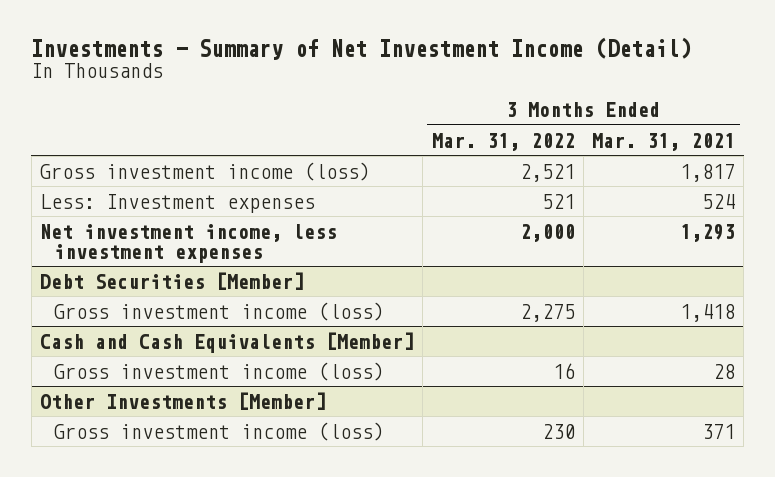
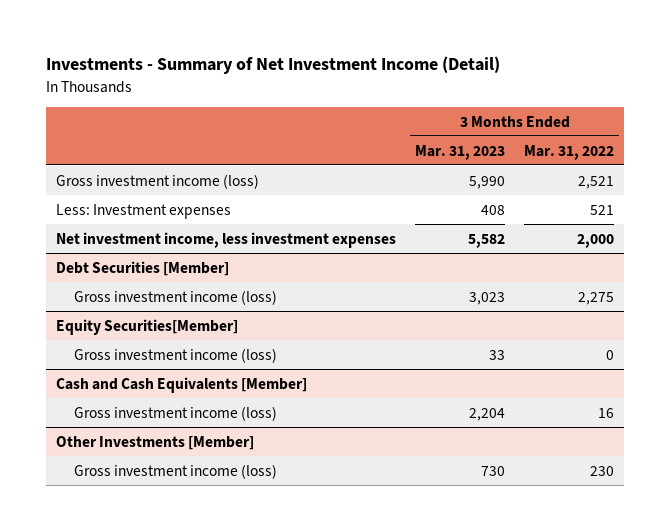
- | 3 Months Ended Mar. 31, 2022 | 3 Months Ended Mar. 31, 2021
+ | 3 Months Ended Mar. 31, 2023 | 3 Months Ended Mar. 31, 2022
+ Equity Securities[Member]
+ Gross investment income (loss) | 33 | 0

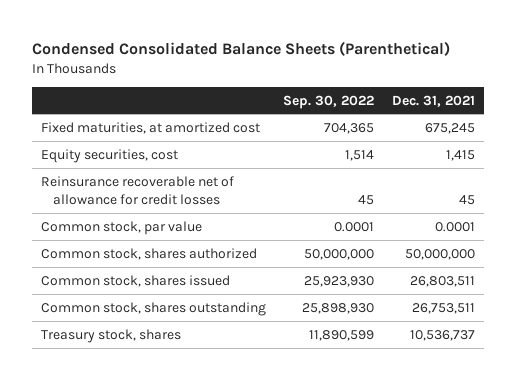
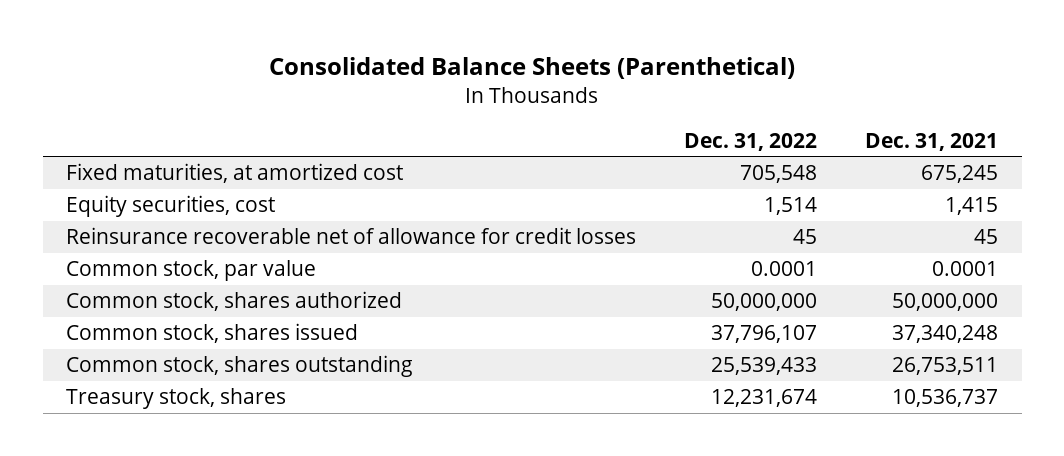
- Condensed Consolidated Balance Sheets (Parenthetical)
+ Consolidated Balance Sheets (Parenthetical)
- | Sep. 30, 2022 | Dec. 31, 2021
+ | Dec. 31, 2022 | Dec. 31, 2021
- Common stock, shares issued | 25,923,930 | 26,803,511
+ Common stock, shares issued | 37,796,107 | 37,340,248

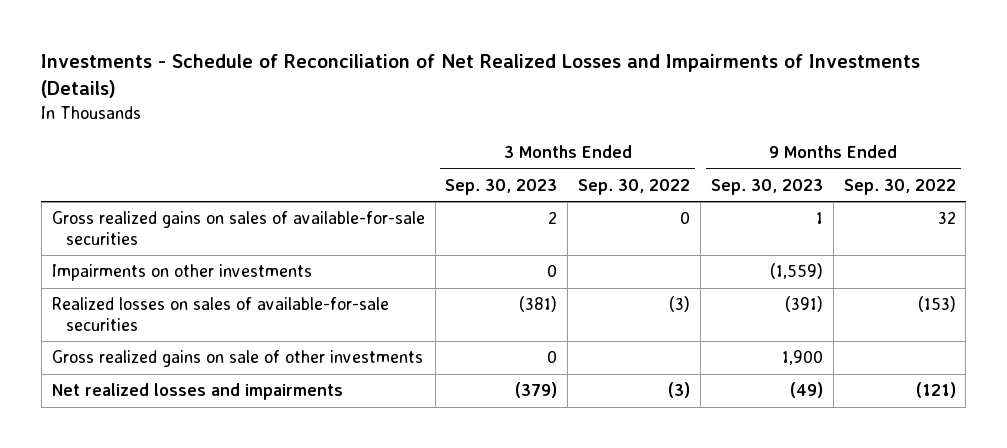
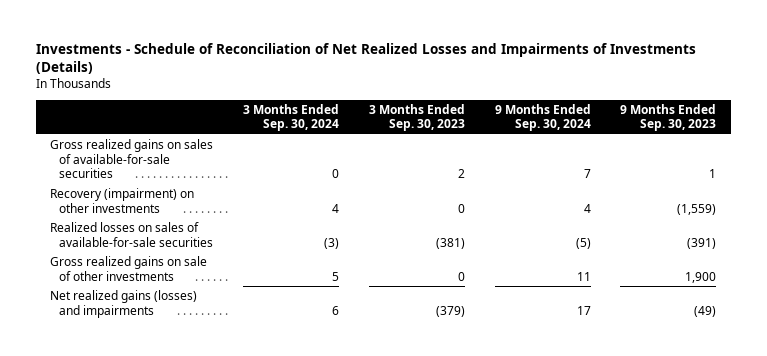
- | 3 Months Ended Sep. 30, 2023 | 3 Months Ended Sep. 30, 2022 | 9 Months Ended Sep. 30, 2023 | 9 Months Ended Sep. 30, 2022
+ | 3 Months Ended Sep. 30, 2024 | 3 Months Ended Sep. 30, 2023 | 9 Months Ended Sep. 30, 2024 | 9 Months Ended Sep. 30, 2023
- Impairments on other investments | 0 | | (1,559) |
+ Recovery (impairment) on other investments | 4 | 0 | 4 | (1,559)
- Net realized losses and impairments | (379) | (3) | (49) | (121)
+ Net realized gains (losses) and impairments | 6 | (379) | 17 | (49)

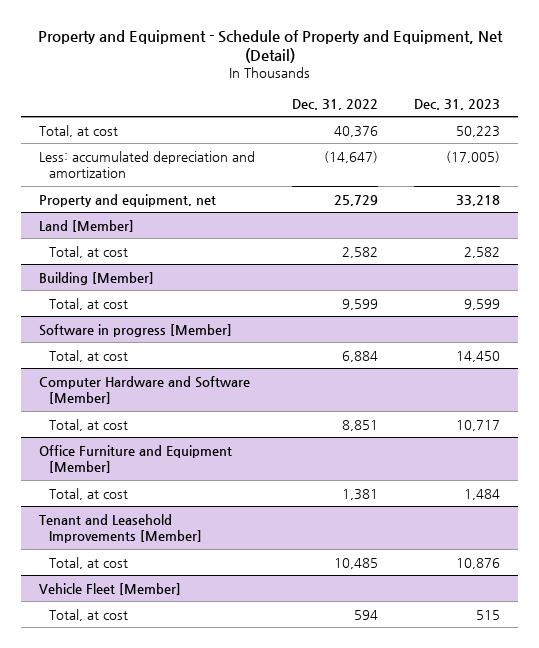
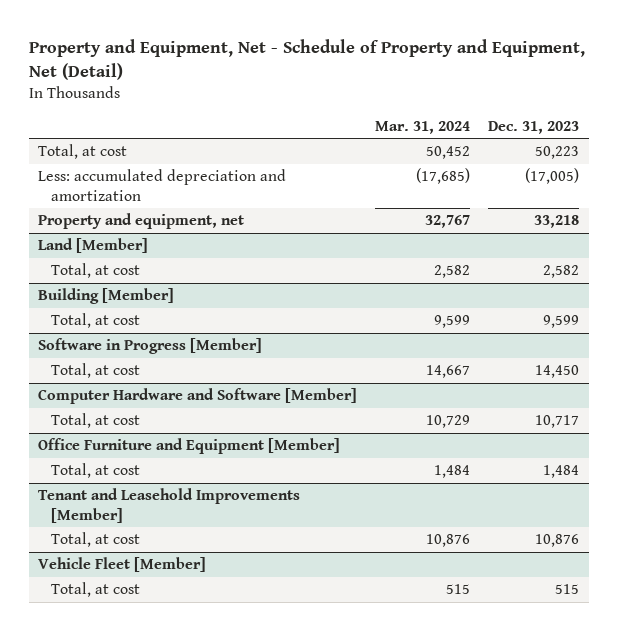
- Property and Equipment - Schedule of Property and Equipment, Net (Detail)
+ Property and Equipment, Net - Schedule of Property and Equipment, Net (Detail)
- | Dec. 31, 2022 | Dec. 31, 2023
+ | Mar. 31, 2024 | Dec. 31, 2023
- Software in progress [Member]
+ Software in Progress [Member]

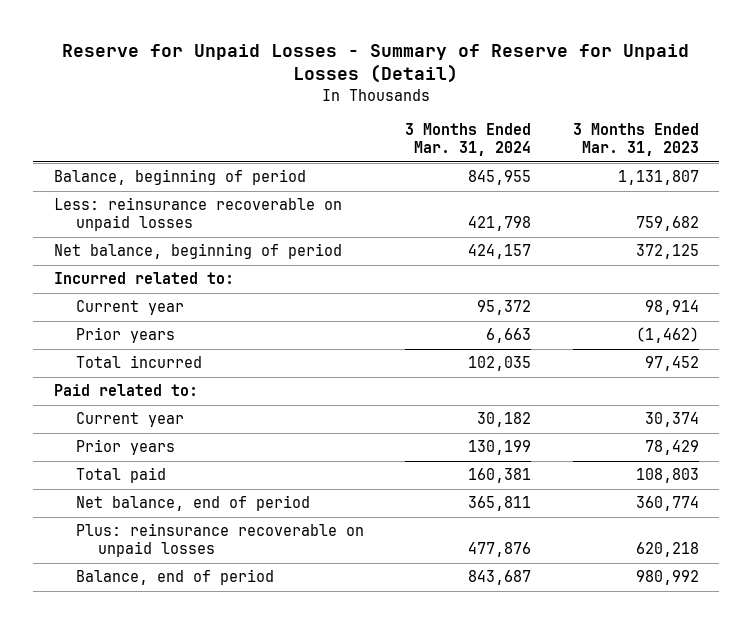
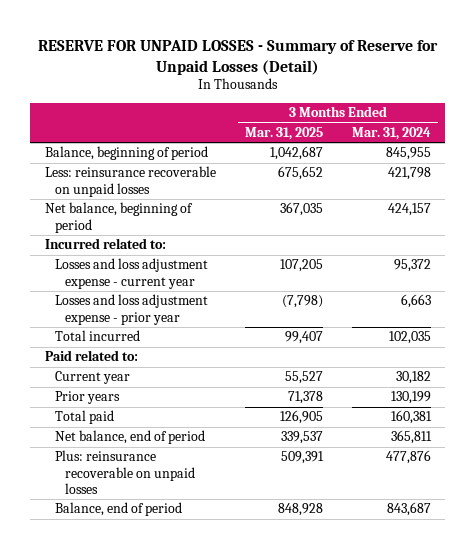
- Reserve for Unpaid Losses - Summary of Reserve for Unpaid Losses (Detail)
+ RESERVE FOR UNPAID LOSSES - Summary of Reserve for Unpaid Losses (Detail)
- | 3 Months Ended Mar. 31, 2024 | 3 Months Ended Mar. 31, 2023
+ | 3 Months Ended Mar. 31, 2025 | 3 Months Ended Mar. 31, 2024
- Current year | 95,372 | 98,914
- Prior years | 6,663 | (1,462)
+ Losses and loss adjustment expense - current year | 107,205 | 95,372
+ Losses and loss adjustment expense - prior year | (7,798) | 6,663

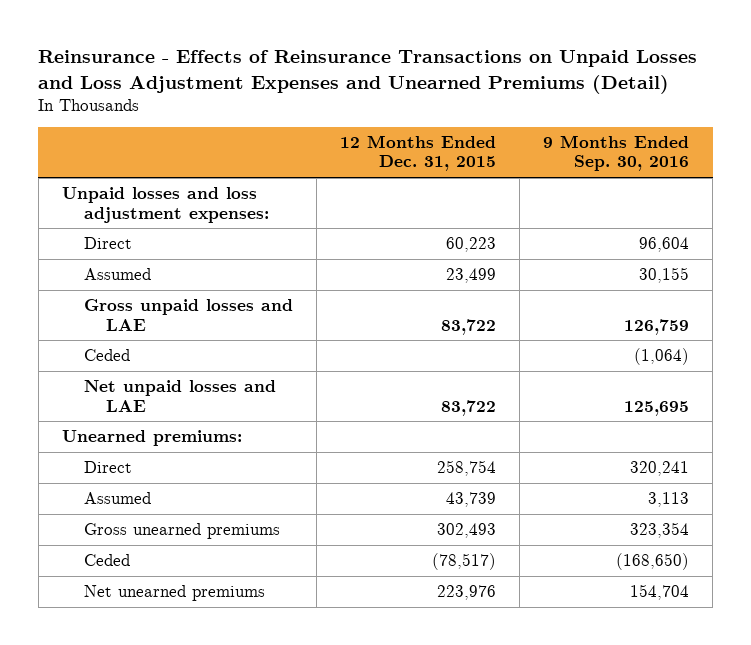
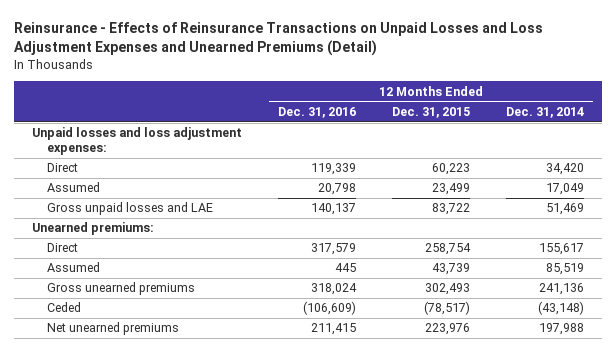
- | 12 Months Ended Dec. 31, 2015 | 9 Months Ended Sep. 30, 2016
+ | 12 Months Ended Dec. 31, 2016 | 12 Months Ended Dec. 31, 2015 | 12 Months Ended Dec. 31, 2014
- Ceded | | (1,064)
- Net unpaid losses and LAE | 83,722 | 125,695

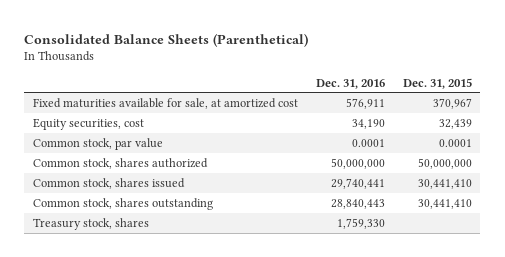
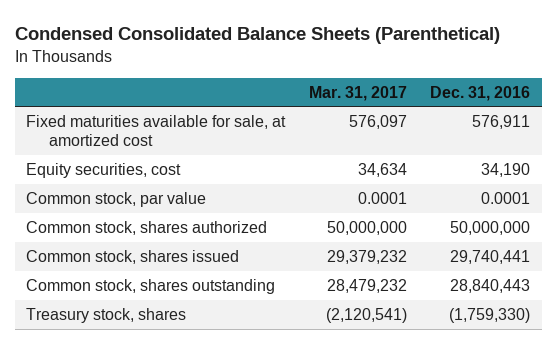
- Consolidated Balance Sheets (Parenthetical)
+ Condensed Consolidated Balance Sheets (Parenthetical)
- | Dec. 31, 2016 | Dec. 31, 2015
+ | Mar. 31, 2017 | Dec. 31, 2016
- Treasury stock, shares | 1,759,330 |
+ Treasury stock, shares | (2,120,541) | (1,759,330)

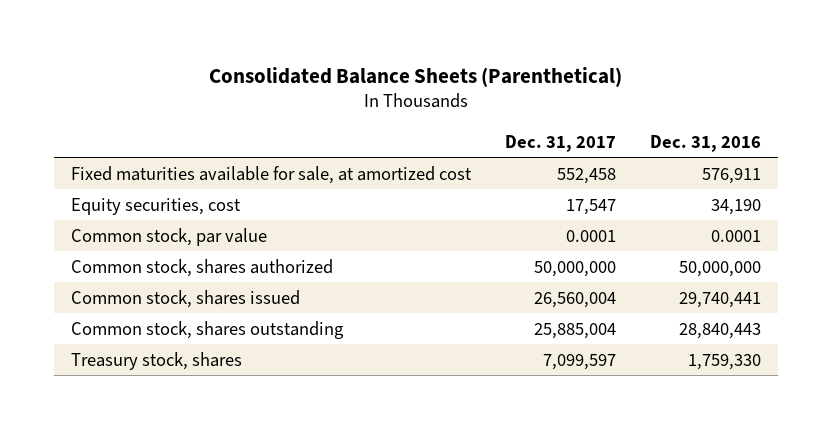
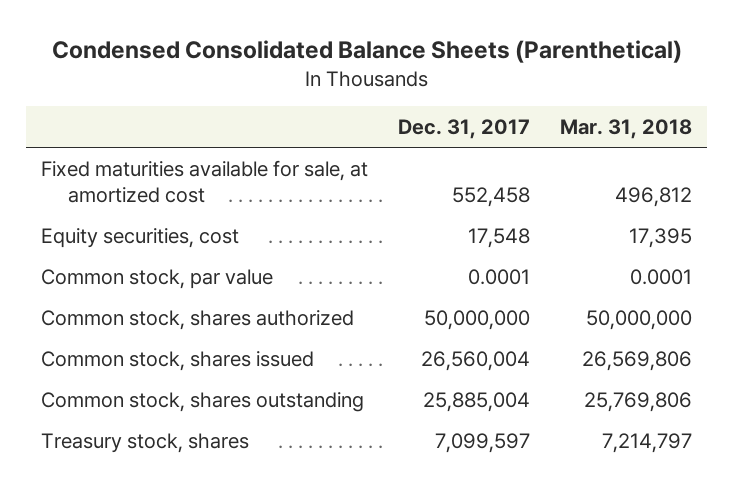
- Consolidated Balance Sheets (Parenthetical)
+ Condensed Consolidated Balance Sheets (Parenthetical)
- | Dec. 31, 2017 | Dec. 31, 2016
+ | Dec. 31, 2017 | Mar. 31, 2018
- Equity securities, cost | 17,547 | 34,190
+ Equity securities, cost | 17,548 | 17,395

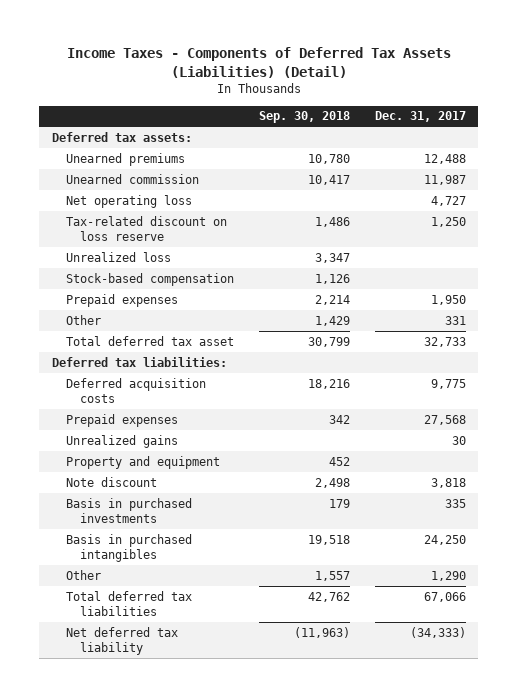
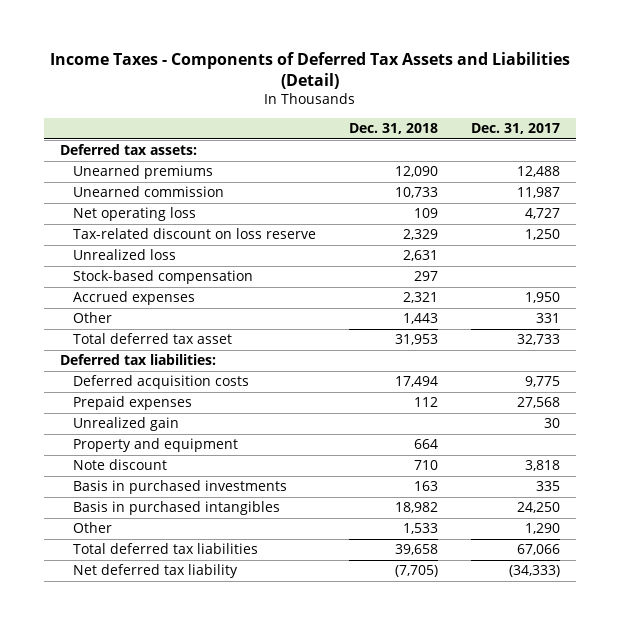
- Income Taxes - Components of Deferred Tax Assets (Liabilities) (Detail)
+ Income Taxes - Components of Deferred Tax Assets and Liabilities (Detail)
- | Sep. 30, 2018 | Dec. 31, 2017
+ | Dec. 31, 2018 | Dec. 31, 2017
- Prepaid expenses | 2,214 | 1,950
+ Accrued expenses | 2,321 | 1,950
- Unrealized gains | | 30
+ Unrealized gain | | 30

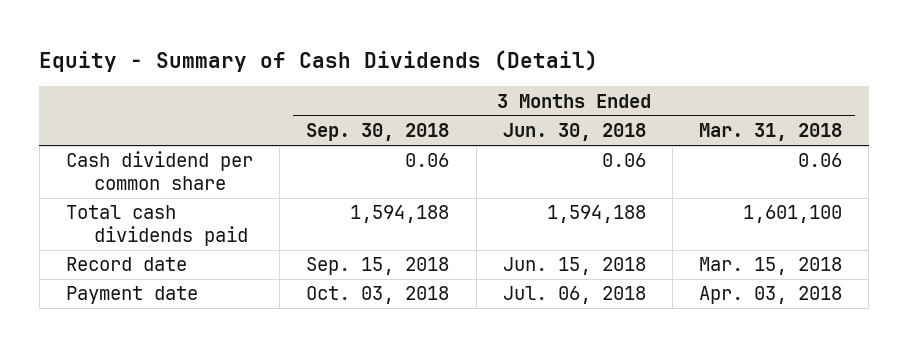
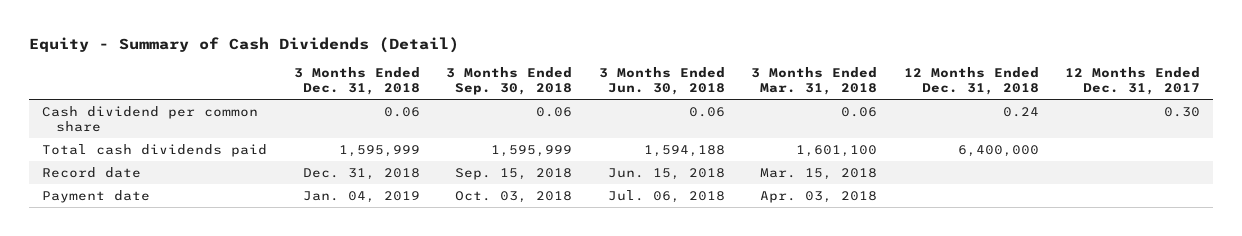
- | 3 Months Ended Sep. 30, 2018 | 3 Months Ended Jun. 30, 2018 | 3 Months Ended Mar. 31, 2018
+ | 3 Months Ended Dec. 31, 2018 | 3 Months Ended Sep. 30, 2018 | 3 Months Ended Jun. 30, 2018 | 3 Months Ended Mar. 31, 2018 | 12 Months Ended Dec. 31, 2018 | 12 Months Ended Dec. 31, 2017
- Total cash dividends paid | 1,594,188 | 1,594,188 | 1,601,100
+ Total cash dividends paid | 1,595,999 | 1,595,999 | 1,594,188 | 1,601,100 | 6,400,000 |

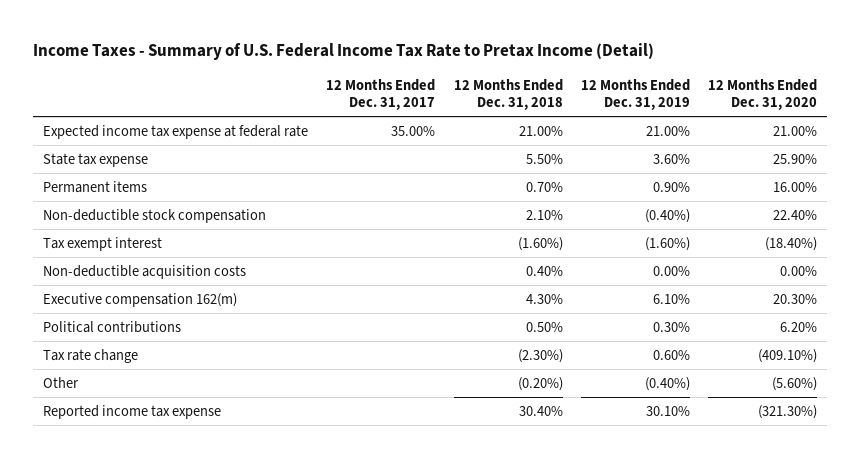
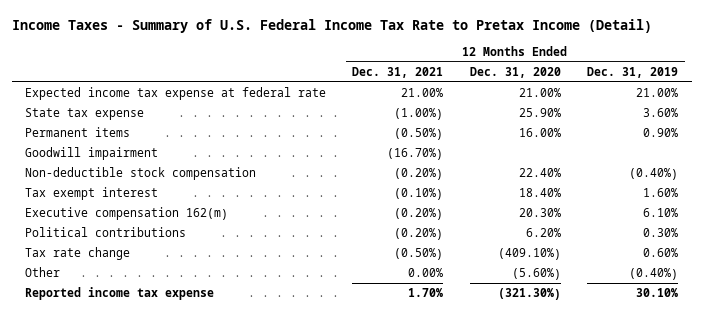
- | 12 Months Ended Dec. 31, 2017 | 12 Months Ended Dec. 31, 2018 | 12 Months Ended Dec. 31, 2019 | 12 Months Ended Dec. 31, 2020
+ | 12 Months Ended Dec. 31, 2021 | 12 Months Ended Dec. 31, 2020 | 12 Months Ended Dec. 31, 2019
+ Goodwill impairment | (16.70%) | |
- Tax exempt interest | | (1.60%) | (1.60%) | (18.40%)
- Non-deductible acquisition costs | | 0.40% | 0.00% | 0.00%
+ Tax exempt interest | (0.10%) | 18.40% | 1.60%

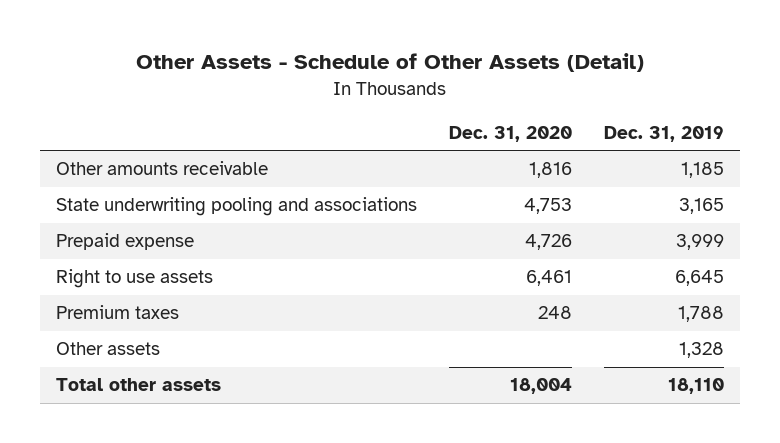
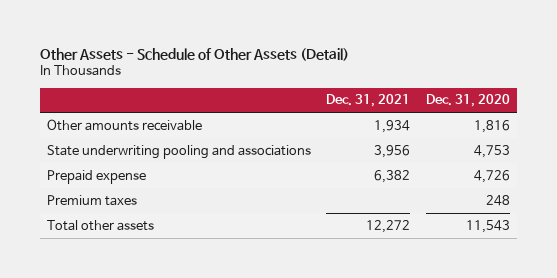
- | Dec. 31, 2020 | Dec. 31, 2019
+ | Dec. 31, 2021 | Dec. 31, 2020
- Right to use assets | 6,461 | 6,645
- Other assets | | 1,328
- Total other assets | 18,004 | 18,110
+ Total other assets | 12,272 | 11,543

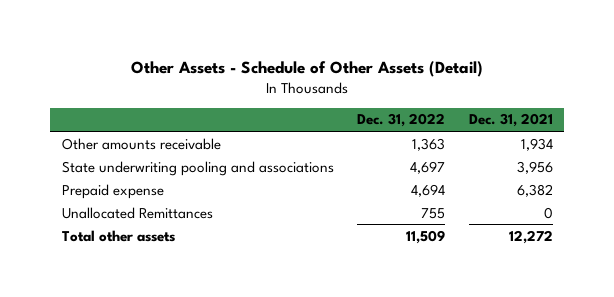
- | Dec. 31, 2021 | Dec. 31, 2020
+ | Dec. 31, 2022 | Dec. 31, 2021
- Premium taxes | | 248
+ Unallocated Remittances | 755 | 0

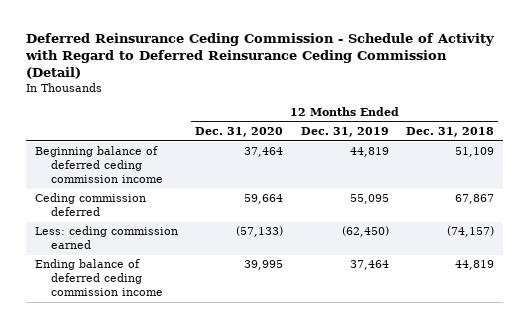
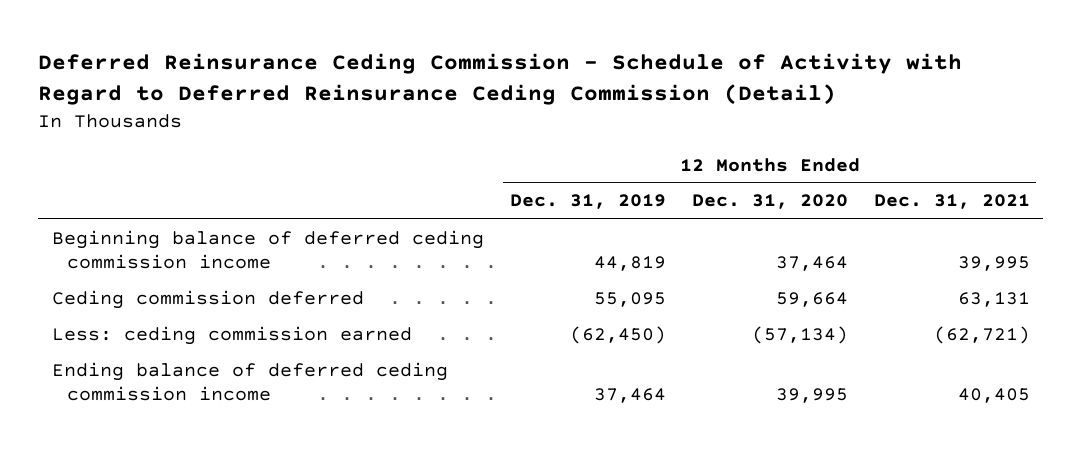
- | 12 Months Ended Dec. 31, 2020 | 12 Months Ended Dec. 31, 2019 | 12 Months Ended Dec. 31, 2018
+ | 12 Months Ended Dec. 31, 2019 | 12 Months Ended Dec. 31, 2020 | 12 Months Ended Dec. 31, 2021
- Less: ceding commission earned | (57,133) | (62,450) | (74,157)
+ Less: ceding commission earned | (62,450) | (57,134) | (62,721)

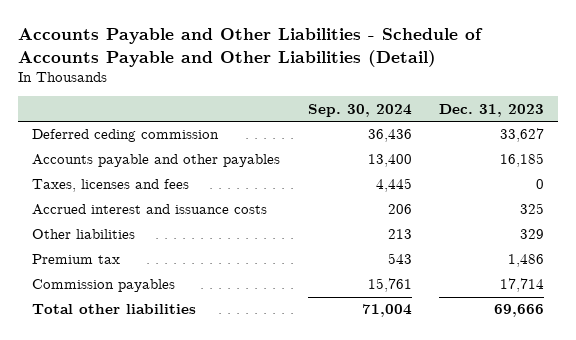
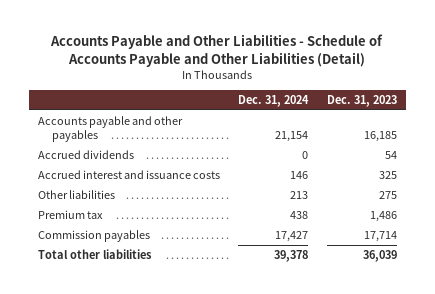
- | Sep. 30, 2024 | Dec. 31, 2023
+ | Dec. 31, 2024 | Dec. 31, 2023
- Deferred ceding commission | 36,436 | 33,627
- Taxes, licenses and fees | 4,445 | 0
+ Accrued dividends | 0 | 54
- Other liabilities | 213 | 329
+ Other liabilities | 213 | 275
- Total other liabilities | 71,004 | 69,666
+ Total other liabilities | 39,378 | 36,039

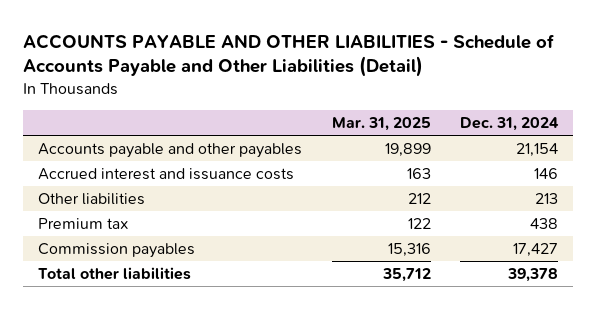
- Accounts Payable and Other Liabilities - Schedule of Accounts Payable and Other Liabilities (Detail)
+ ACCOUNTS PAYABLE AND OTHER LIABILITIES - Schedule of Accounts Payable and Other Liabilities (Detail)
- | Dec. 31, 2024 | Dec. 31, 2023
+ | Mar. 31, 2025 | Dec. 31, 2024
- Accrued dividends | 0 | 54

